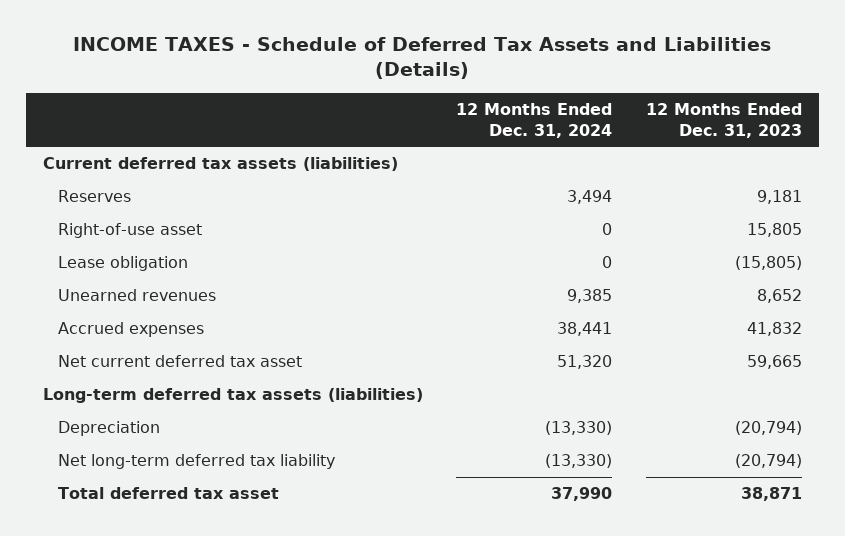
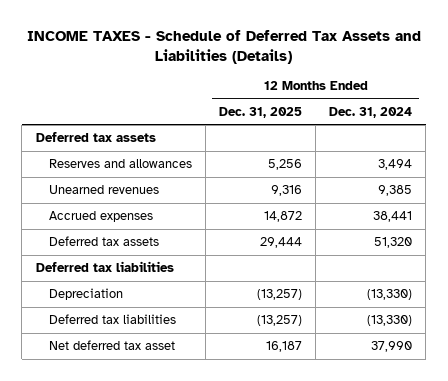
- | 12 Months Ended Dec. 31, 2024 | 12 Months Ended Dec. 31, 2023
+ | 12 Months Ended Dec. 31, 2025 | 12 Months Ended Dec. 31, 2024
- Current deferred tax assets (liabilities)
- Reserves | 3,494 | 9,181
- Right-of-use asset | 0 | 15,805
- Lease obligation | 0 | (15,805)
+ Deferred tax assets
+ Reserves and allowances | 5,256 | 3,494
- Net current deferred tax asset | 51,320 | 59,665
- Long-term deferred tax assets (liabilities)
+ Deferred tax assets | 29,444 | 51,320
+ Deferred tax liabilities
- Net long-term deferred tax liability | (13,330) | (20,794)
- Total deferred tax asset | 37,990 | 38,871
+ Deferred tax liabilities | (13,257) | (13,330)
+ Net deferred tax asset | 16,187 | 37,990

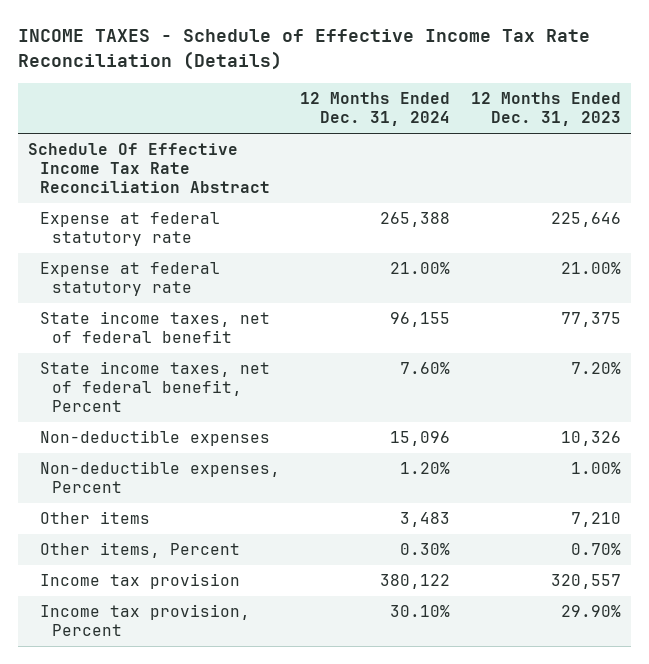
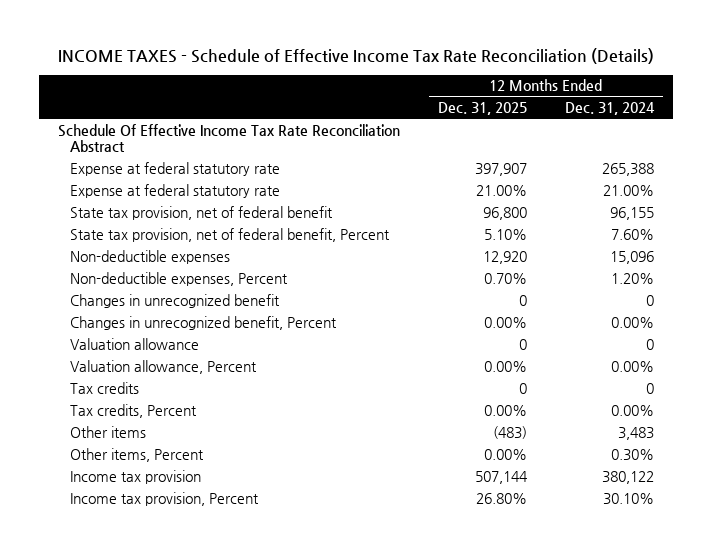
- | 12 Months Ended Dec. 31, 2024 | 12 Months Ended Dec. 31, 2023
+ | 12 Months Ended Dec. 31, 2025 | 12 Months Ended Dec. 31, 2024
- State income taxes, net of federal benefit | 96,155 | 77,375
- State income taxes, net of federal benefit, Percent | 7.60% | 7.20%
+ State tax provision, net of federal benefit | 96,800 | 96,155
+ State tax provision, net of federal benefit, Percent | 5.10% | 7.60%
+ Changes in unrecognized benefit | 0 | 0
+ Changes in unrecognized benefit, Percent | 0.00% | 0.00%
+ Valuation allowance | 0 | 0
+ Valuation allowance, Percent | 0.00% | 0.00%
+ Tax credits | 0 | 0
+ Tax credits, Percent | 0.00% | 0.00%

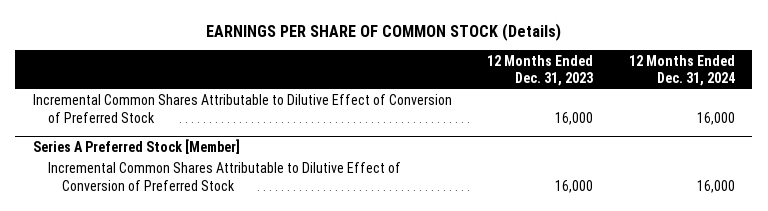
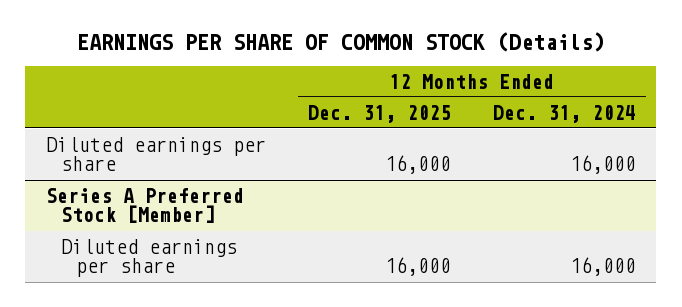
- | 12 Months Ended Dec. 31, 2023 | 12 Months Ended Dec. 31, 2024
+ | 12 Months Ended Dec. 31, 2025 | 12 Months Ended Dec. 31, 2024
- Incremental Common Shares Attributable to Dilutive Effect of Conversion of Preferred Stock | 16,000 | 16,000
+ Diluted earnings per share | 16,000 | 16,000
@ Series A Preferred Stock [Member]
- Incremental Common Shares Attributable to Dilutive Effect of Conversion of Preferred Stock | 16,000 | 16,000
+ Diluted earnings per share | 16,000 | 16,000

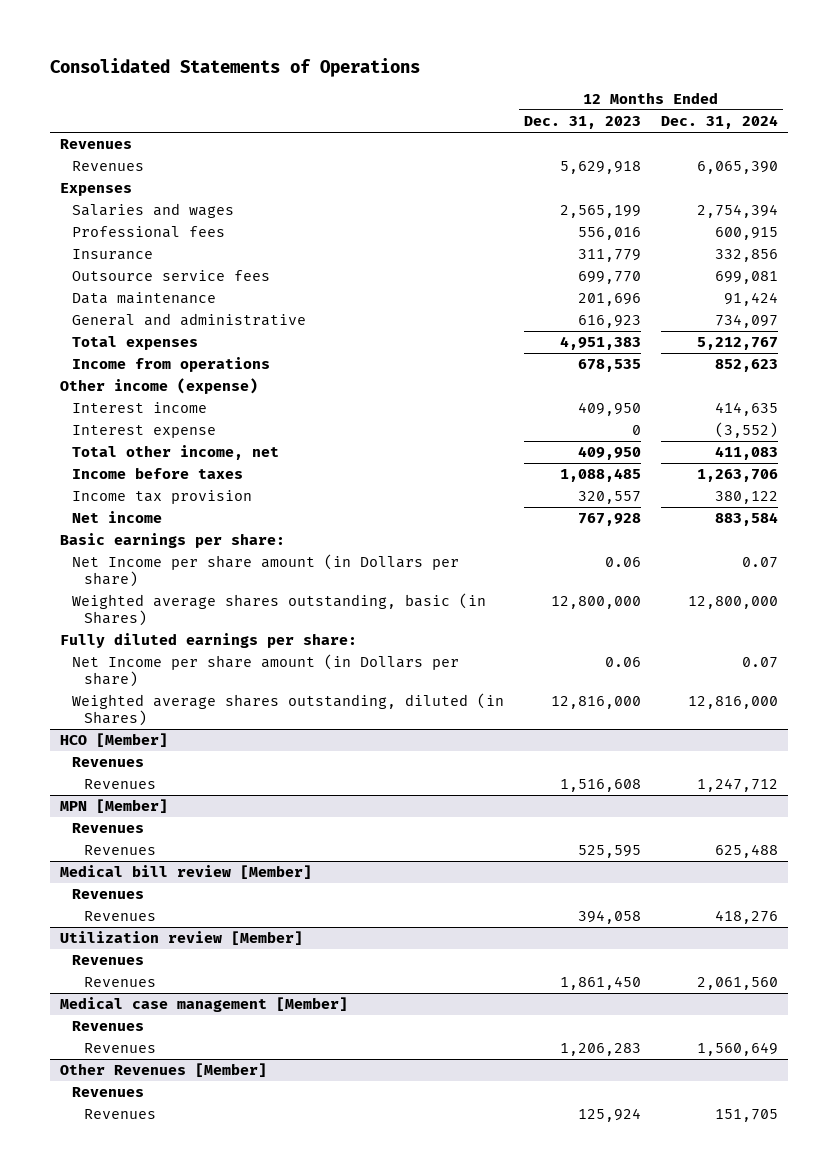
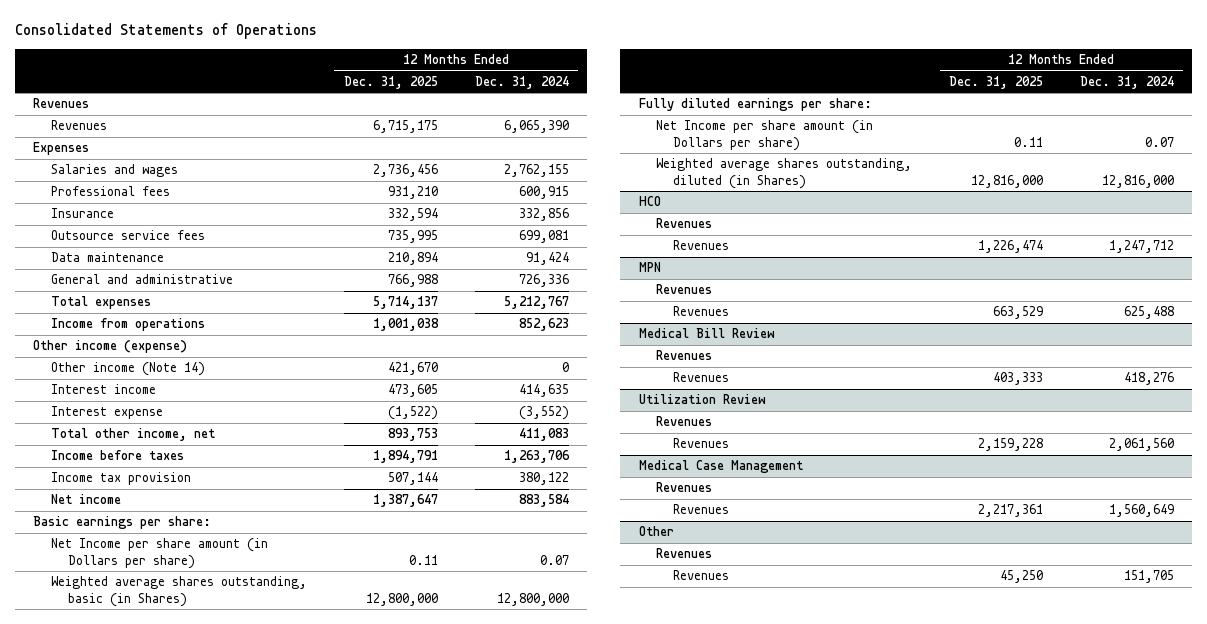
- | 12 Months Ended Dec. 31, 2023 | 12 Months Ended Dec. 31, 2024
+ | 12 Months Ended Dec. 31, 2025 | 12 Months Ended Dec. 31, 2024
- Salaries and wages | 2,565,199 | 2,754,394
+ Salaries and wages | 2,736,456 | 2,762,155
- General and administrative | 616,923 | 734,097
+ General and administrative | 766,988 | 726,336
+ Other income (Note 14) | 421,670 | 0
- HCO [Member]
+ HCO
- MPN [Member]
+ MPN
- Medical bill review [Member]
+ Medical Bill Review
- Utilization review [Member]
+ Utilization Review
- Medical case management [Member]
+ Medical Case Management
- Other Revenues [Member]
+ Other

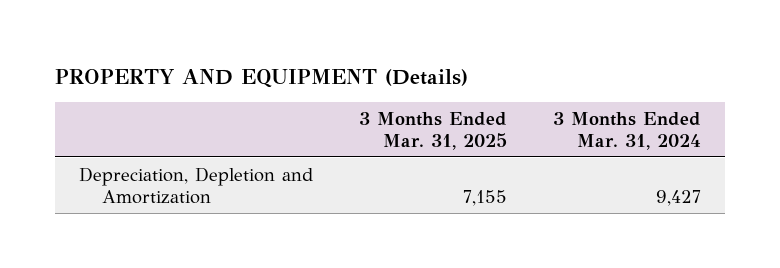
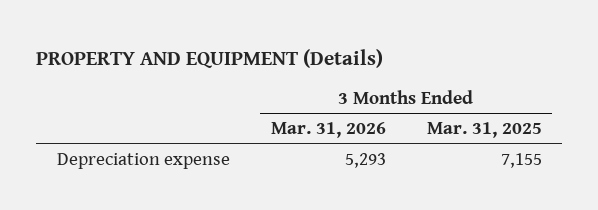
- | 3 Months Ended Mar. 31, 2025 | 3 Months Ended Mar. 31, 2024
+ | 3 Months Ended Mar. 31, 2026 | 3 Months Ended Mar. 31, 2025
- Depreciation, Depletion and Amortization | 7,155 | 9,427
+ Depreciation expense | 5,293 | 7,155

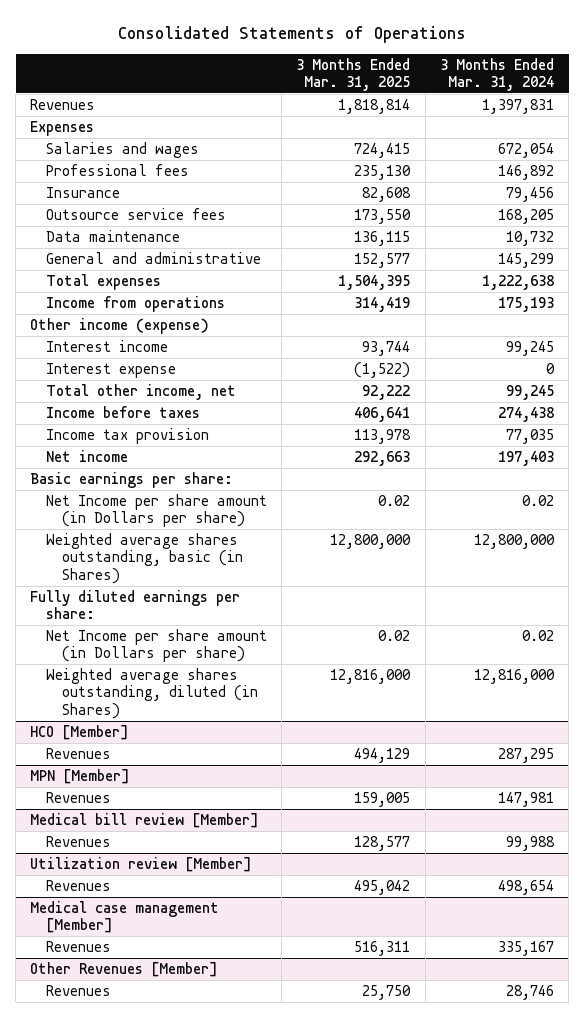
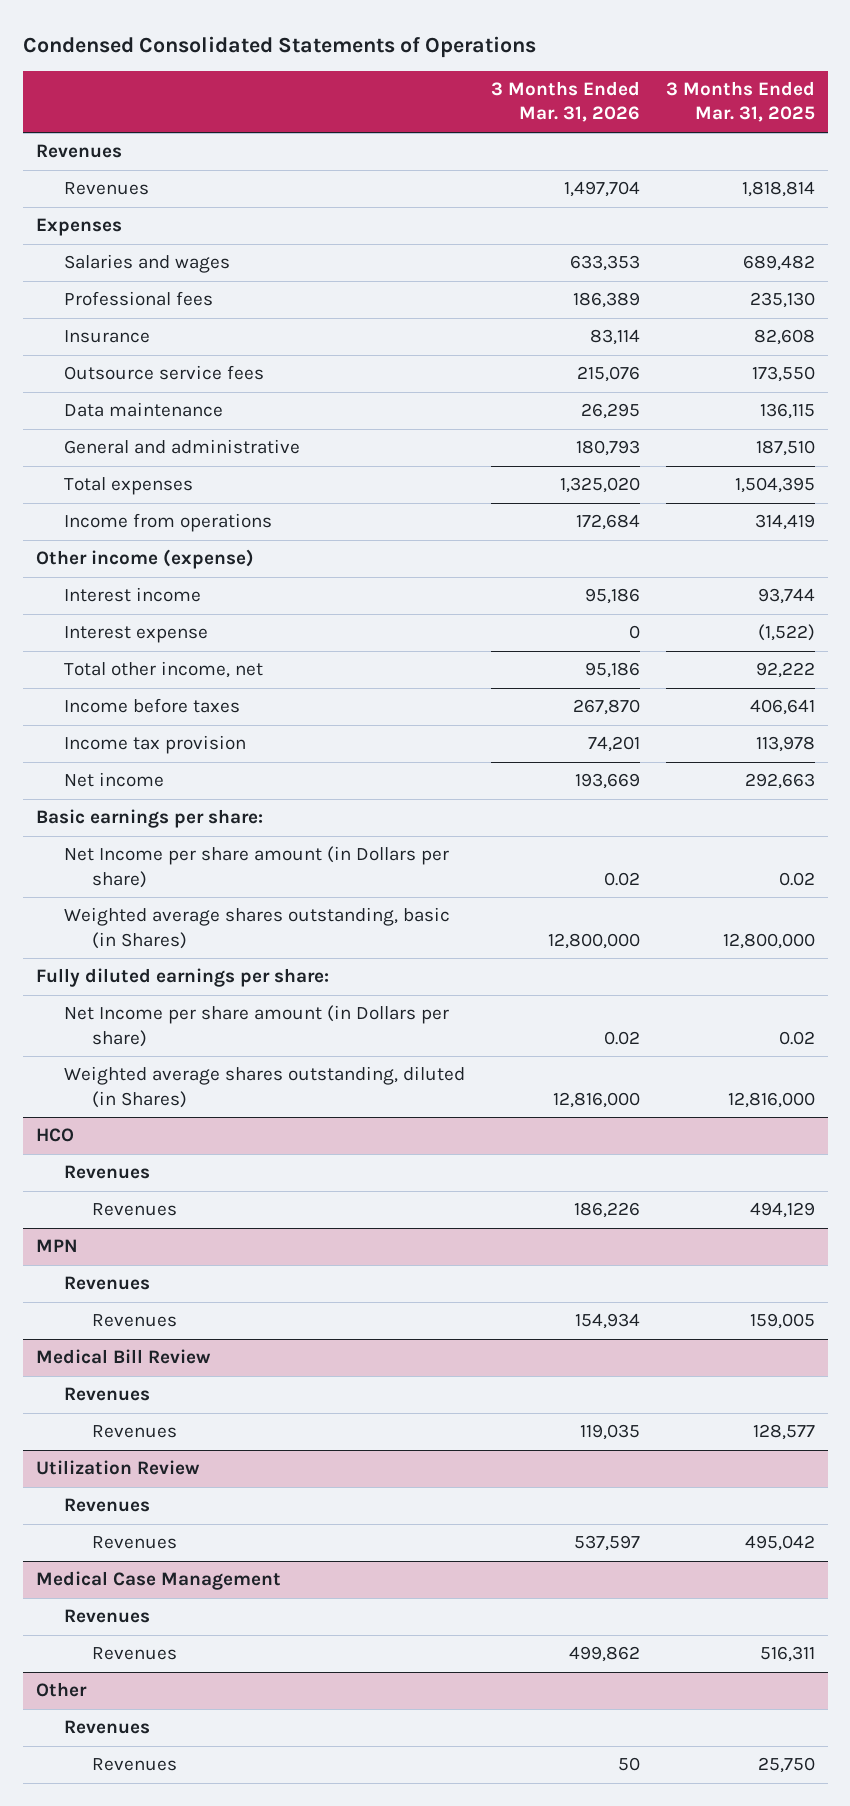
- Consolidated Statements of Operations
+ Condensed Consolidated Statements of Operations
- | 3 Months Ended Mar. 31, 2025 | 3 Months Ended Mar. 31, 2024
+ | 3 Months Ended Mar. 31, 2026 | 3 Months Ended Mar. 31, 2025
+ Revenues
- Salaries and wages | 724,415 | 672,054
+ Salaries and wages | 633,353 | 689,482
- General and administrative | 152,577 | 145,299
+ General and administrative | 180,793 | 187,510
- HCO [Member]
+ HCO
+ Revenues
- MPN [Member]
+ MPN
+ Revenues
- Medical bill review [Member]
+ Medical Bill Review
+ Revenues
- Utilization review [Member]
+ Utilization Review
+ Revenues
- Medical case management [Member]
+ Medical Case Management
+ Revenues
- Other Revenues [Member]
+ Other
+ Revenues

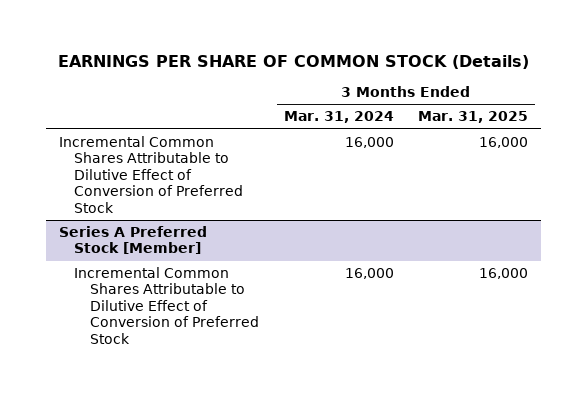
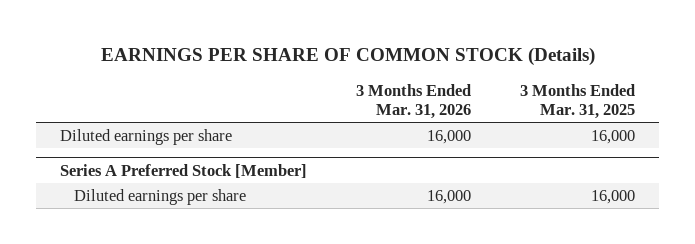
- | 3 Months Ended Mar. 31, 2024 | 3 Months Ended Mar. 31, 2025
+ | 3 Months Ended Mar. 31, 2026 | 3 Months Ended Mar. 31, 2025
- Incremental Common Shares Attributable to Dilutive Effect of Conversion of Preferred Stock | 16,000 | 16,000
+ Diluted earnings per share | 16,000 | 16,000
@ Series A Preferred Stock [Member]
- Incremental Common Shares Attributable to Dilutive Effect of Conversion of Preferred Stock | 16,000 | 16,000
+ Diluted earnings per share | 16,000 | 16,000

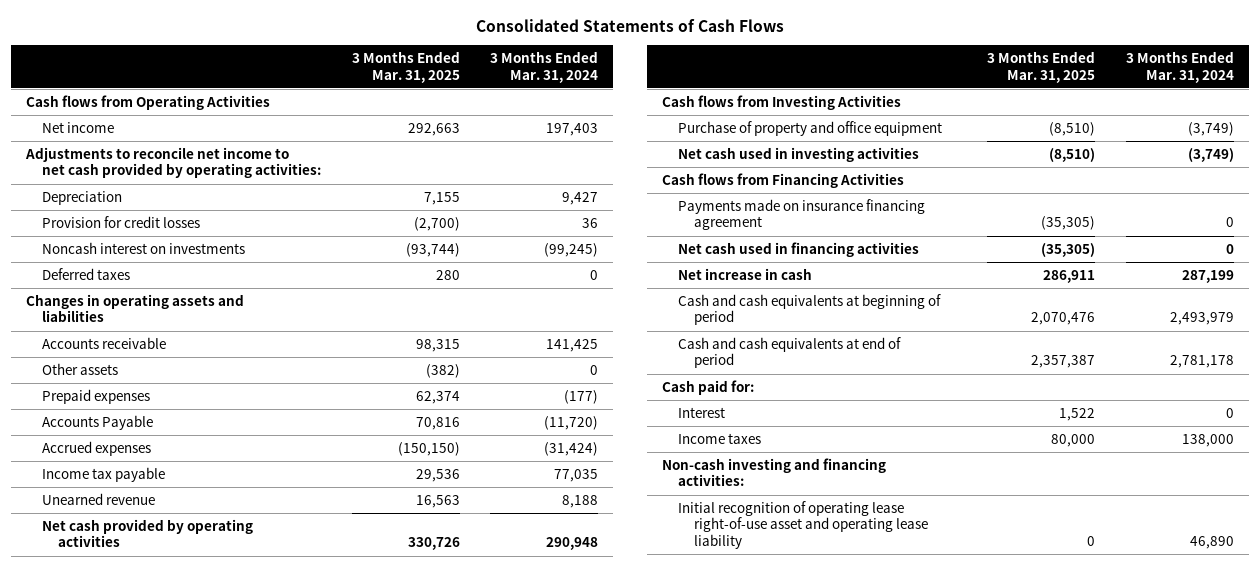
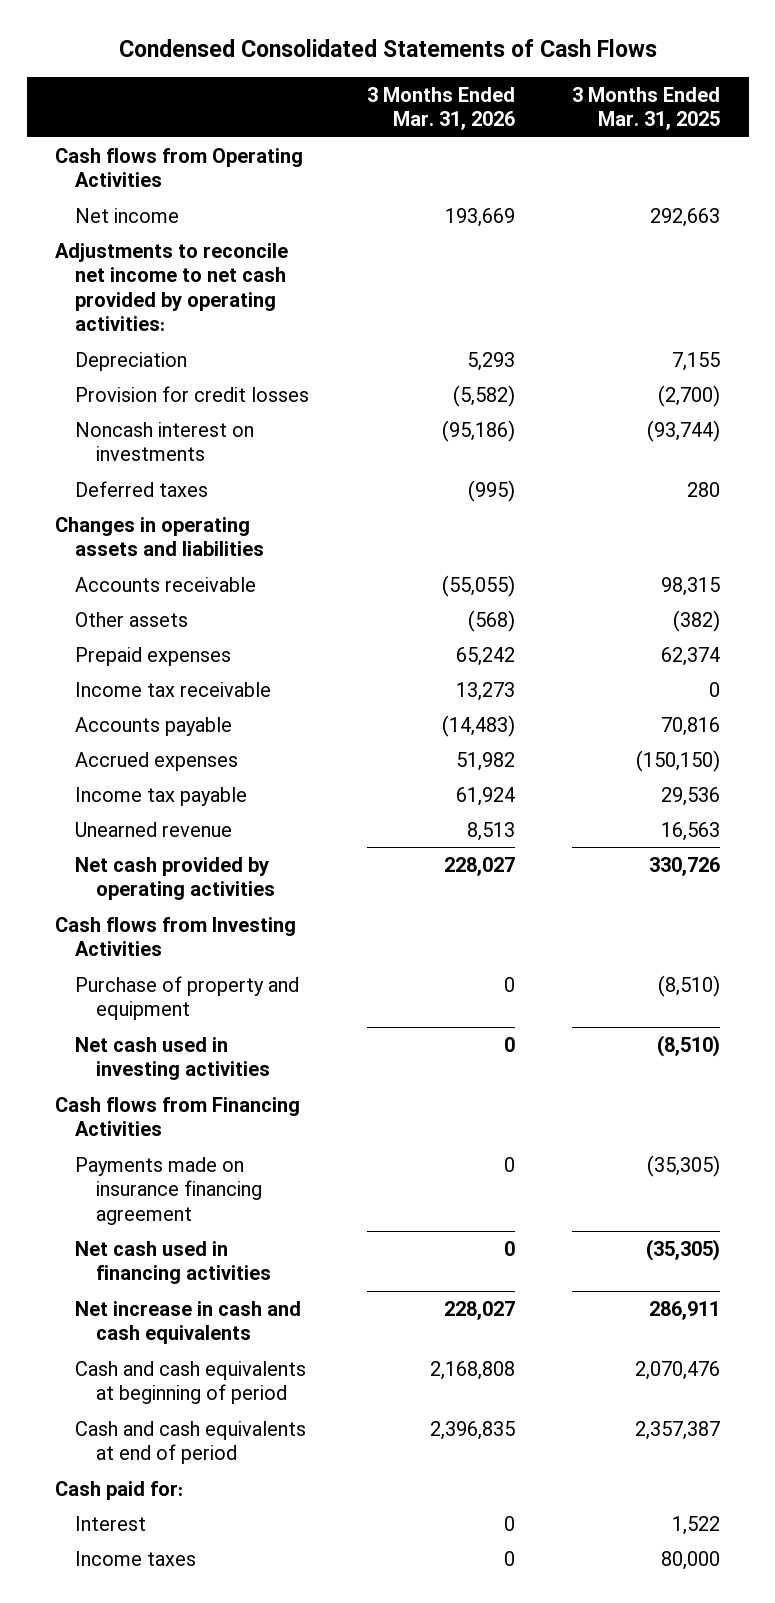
- Consolidated Statements of Cash Flows
+ Condensed Consolidated Statements of Cash Flows
- | 3 Months Ended Mar. 31, 2025 | 3 Months Ended Mar. 31, 2024
+ | 3 Months Ended Mar. 31, 2026 | 3 Months Ended Mar. 31, 2025
- Accounts Payable | 70,816 | (11,720)
+ Income tax receivable | 13,273 | 0
+ Accounts payable | (14,483) | 70,816
- Purchase of property and office equipment | (8,510) | (3,749)
+ Purchase of property and equipment | 0 | (8,510)
- Net increase in cash | 286,911 | 287,199
+ Net increase in cash and cash equivalents | 228,027 | 286,911
- Non-cash investing and financing activities:
- Initial recognition of operating lease right-of-use asset and operating lease liability | 0 | 46,890

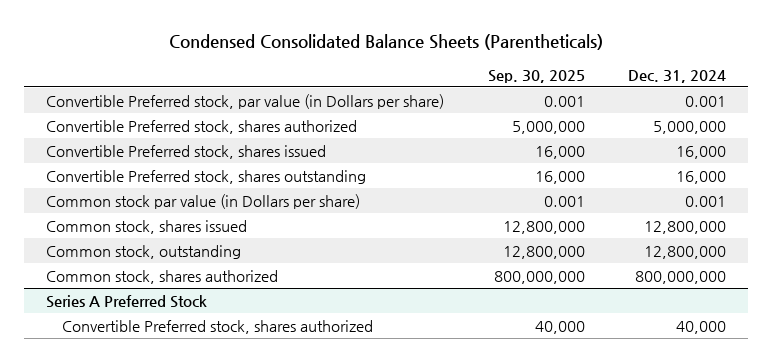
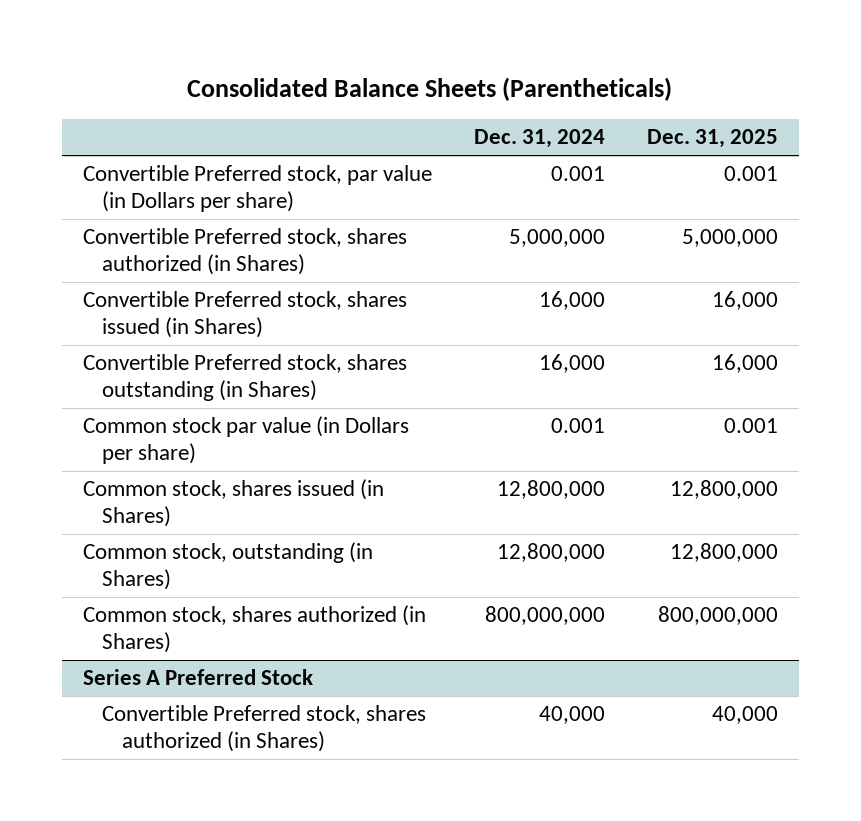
- Condensed Consolidated Balance Sheets (Parentheticals)
+ Consolidated Balance Sheets (Parentheticals)
- | Sep. 30, 2025 | Dec. 31, 2024
+ | Dec. 31, 2024 | Dec. 31, 2025
- Convertible Preferred stock, shares authorized | 5,000,000 | 5,000,000
- Convertible Preferred stock, shares issued | 16,000 | 16,000
- Convertible Preferred stock, shares outstanding | 16,000 | 16,000
+ Convertible Preferred stock, shares authorized (in Shares) | 5,000,000 | 5,000,000
+ Convertible Preferred stock, shares issued (in Shares) | 16,000 | 16,000
+ Convertible Preferred stock, shares outstanding (in Shares) | 16,000 | 16,000
- Common stock, shares issued | 12,800,000 | 12,800,000
- Common stock, outstanding | 12,800,000 | 12,800,000
- Common stock, shares authorized | 800,000,000 | 800,000,000
+ Common stock, shares issued (in Shares) | 12,800,000 | 12,800,000
+ Common stock, outstanding (in Shares) | 12,800,000 | 12,800,000
+ Common stock, shares authorized (in Shares) | 800,000,000 | 800,000,000
@ Series A Preferred Stock
- Convertible Preferred stock, shares authorized | 40,000 | 40,000
+ Convertible Preferred stock, shares authorized (in Shares) | 40,000 | 40,000

